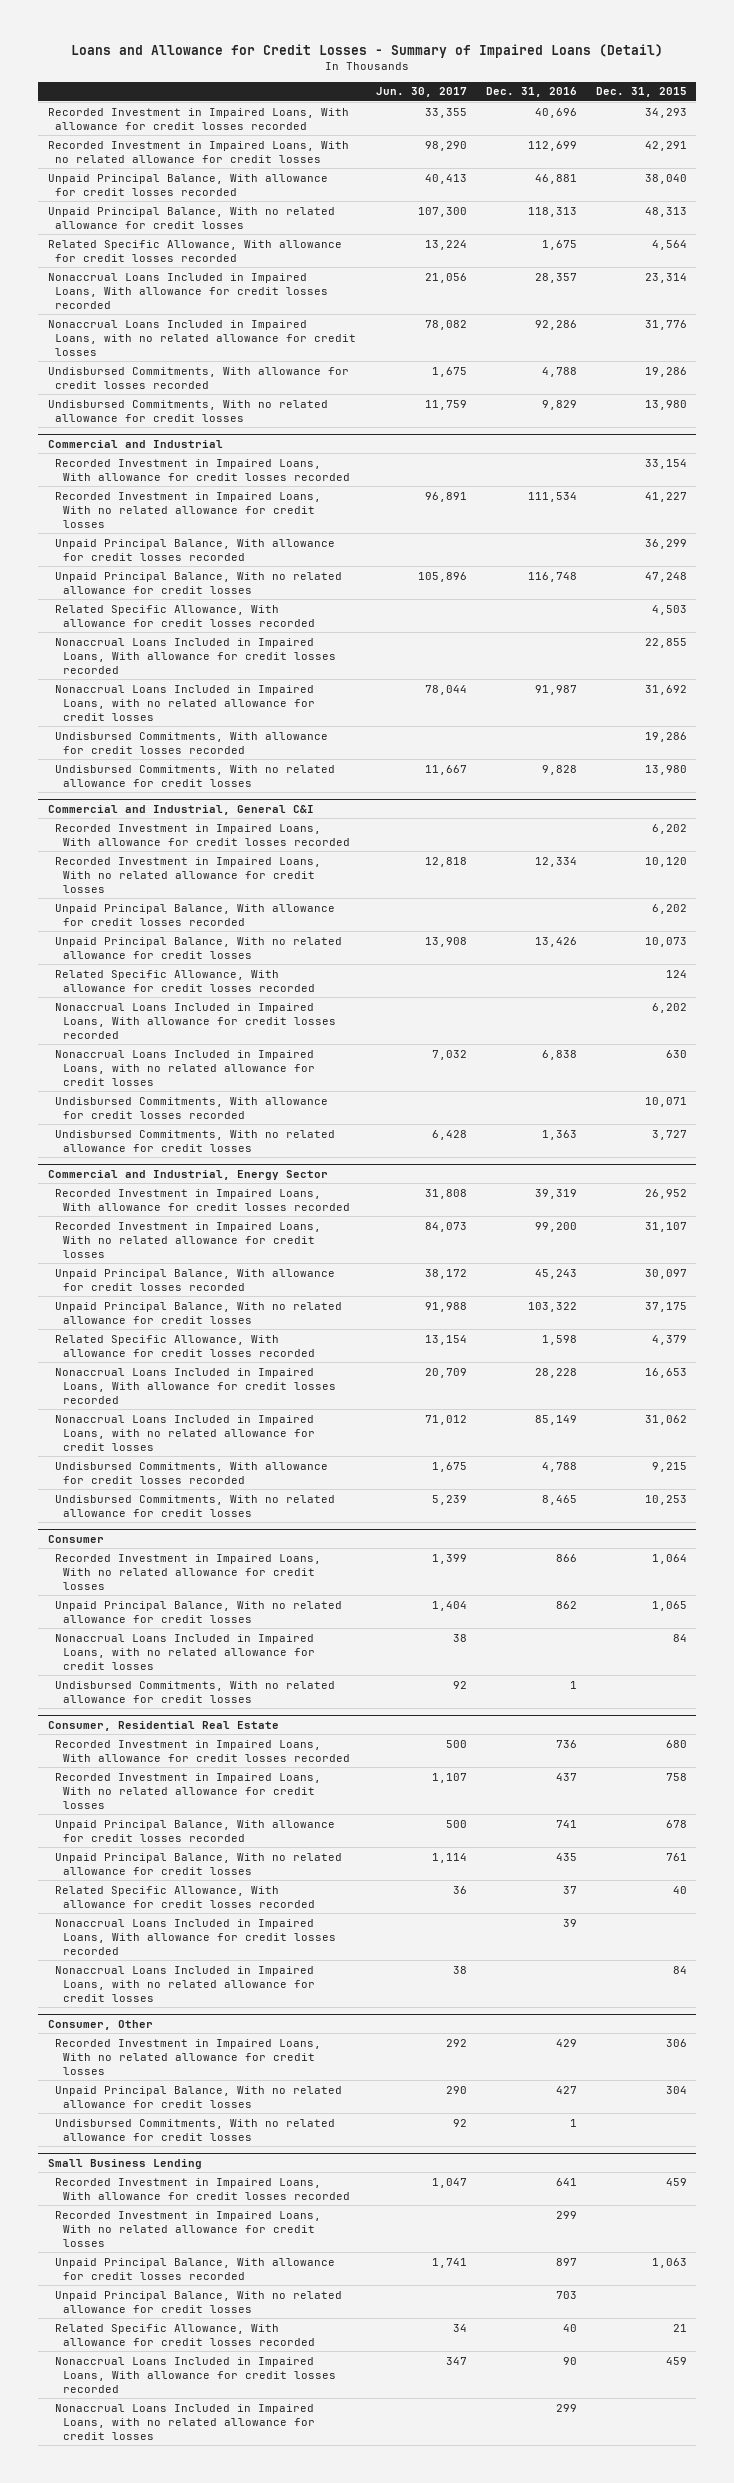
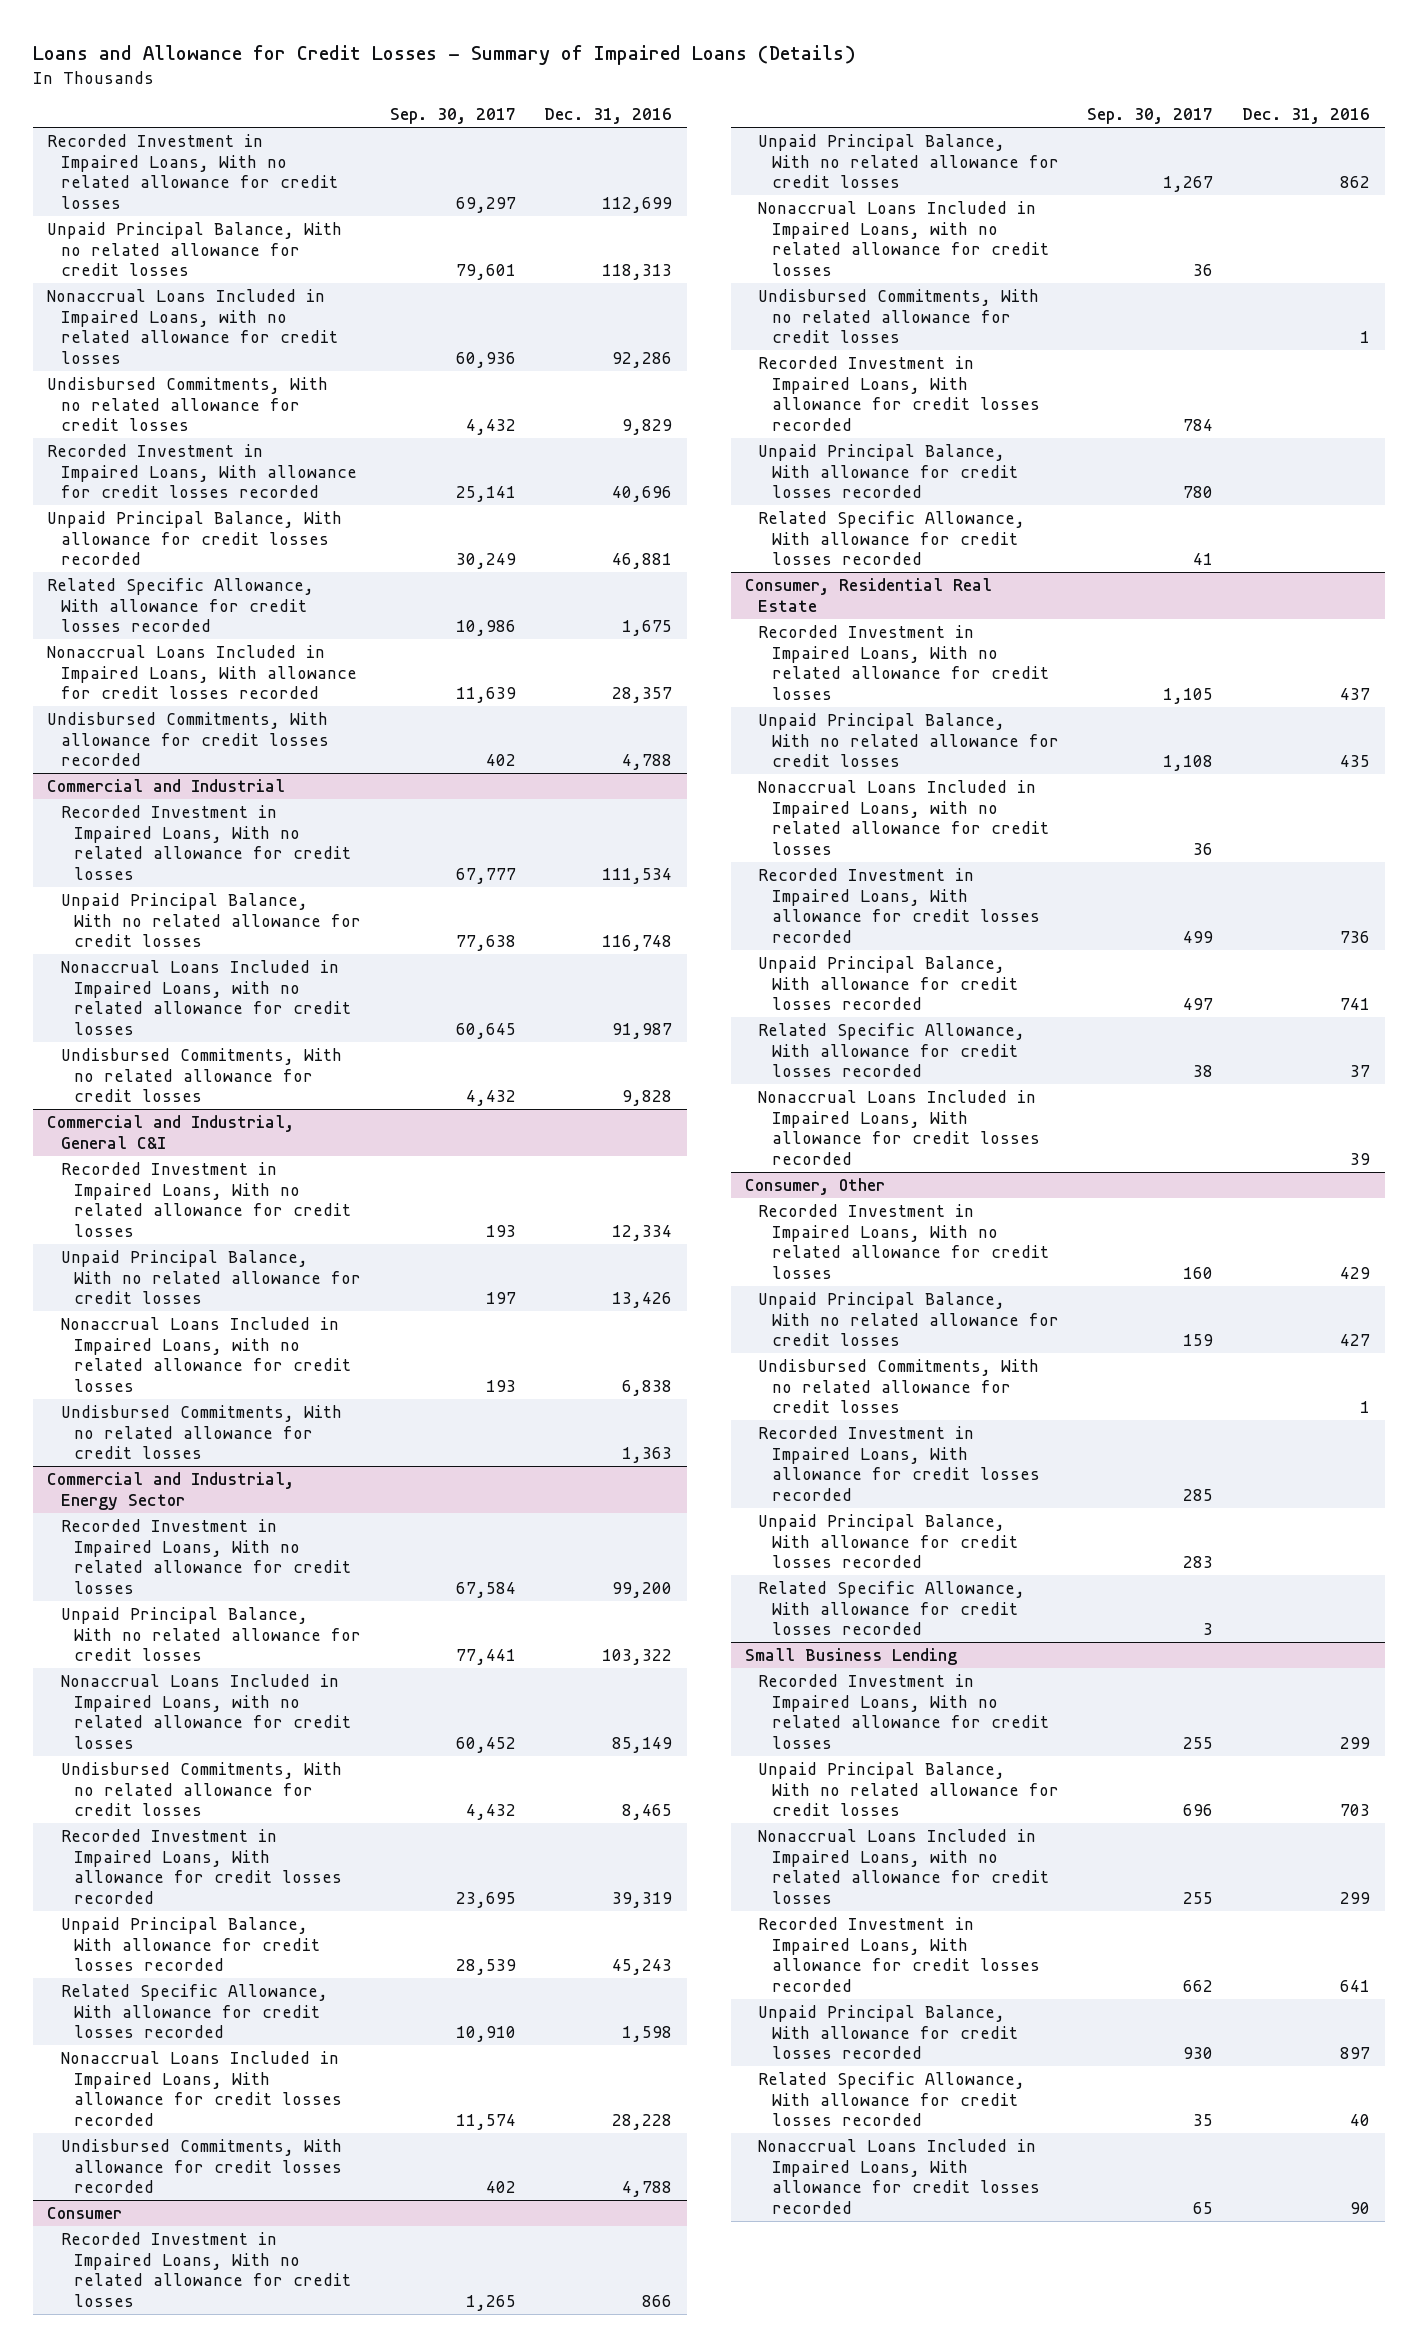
- Loans and Allowance for Credit Losses - Summary of Impaired Loans (Detail)
+ Loans and Allowance for Credit Losses - Summary of Impaired Loans (Details)
- | Jun. 30, 2017 | Dec. 31, 2016 | Dec. 31, 2015
+ | Sep. 30, 2017 | Dec. 31, 2016
moved up: Nonaccrual Loans Included in Impaired Loans, with no related allowance for credit losses | 60,936 | 92,286
moved up: Undisbursed Commitments, With no related allowance for credit losses | 4,432 | 9,829
moved down: Recorded Investment in Impaired Loans, With allowance for credit losses recorded | 25,141 | 40,696
moved down: Unpaid Principal Balance, With allowance for credit losses recorded | 30,249 | 46,881
@ Commercial and Industrial
- Recorded Investment in Impaired Loans, With allowance for credit losses recorded | | | 33,154
- Unpaid Principal Balance, With allowance for credit losses recorded | | | 36,299
- Related Specific Allowance, With allowance for credit losses recorded | | | 4,503
- Nonaccrual Loans Included in Impaired Loans, With allowance for credit losses recorded | | | 22,855
- Undisbursed Commitments, With allowance for credit losses recorded | | | 19,286
@ Commercial and Industrial, General C&I
- Recorded Investment in Impaired Loans, With allowance for credit losses recorded | | | 6,202
- Unpaid Principal Balance, With allowance for credit losses recorded | | | 6,202
- Related Specific Allowance, With allowance for credit losses recorded | | | 124
- Nonaccrual Loans Included in Impaired Loans, With allowance for credit losses recorded | | | 6,202
- Undisbursed Commitments, With allowance for credit losses recorded | | | 10,071
@ Commercial and Industrial, Energy Sector
moved up: Nonaccrual Loans Included in Impaired Loans, with no related allowance for credit losses | 60,452 | 85,149
moved up: Undisbursed Commitments, With no related allowance for credit losses | 4,432 | 8,465
moved down: Recorded Investment in Impaired Loans, With allowance for credit losses recorded | 23,695 | 39,319
moved down: Unpaid Principal Balance, With allowance for credit losses recorded | 28,539 | 45,243
@ Consumer
+ Recorded Investment in Impaired Loans, With allowance for credit losses recorded | 784 |
+ Unpaid Principal Balance, With allowance for credit losses recorded | 780 |
+ Related Specific Allowance, With allowance for credit losses recorded | 41 |
@ Consumer, Residential Real Estate
moved up: Nonaccrual Loans Included in Impaired Loans, with no related allowance for credit losses | 36 |
moved down: Recorded Investment in Impaired Loans, With allowance for credit losses recorded | 499 | 736
moved down: Unpaid Principal Balance, With allowance for credit losses recorded | 497 | 741
@ Consumer, Other
+ Recorded Investment in Impaired Loans, With allowance for credit losses recorded | 285 |
+ Unpaid Principal Balance, With allowance for credit losses recorded | 283 |
+ Related Specific Allowance, With allowance for credit losses recorded | 3 |
@ Small Business Lending
moved up: Nonaccrual Loans Included in Impaired Loans, with no related allowance for credit losses | 255 | 299
moved down: Recorded Investment in Impaired Loans, With allowance for credit losses recorded | 662 | 641
moved down: Unpaid Principal Balance, With allowance for credit losses recorded | 930 | 897

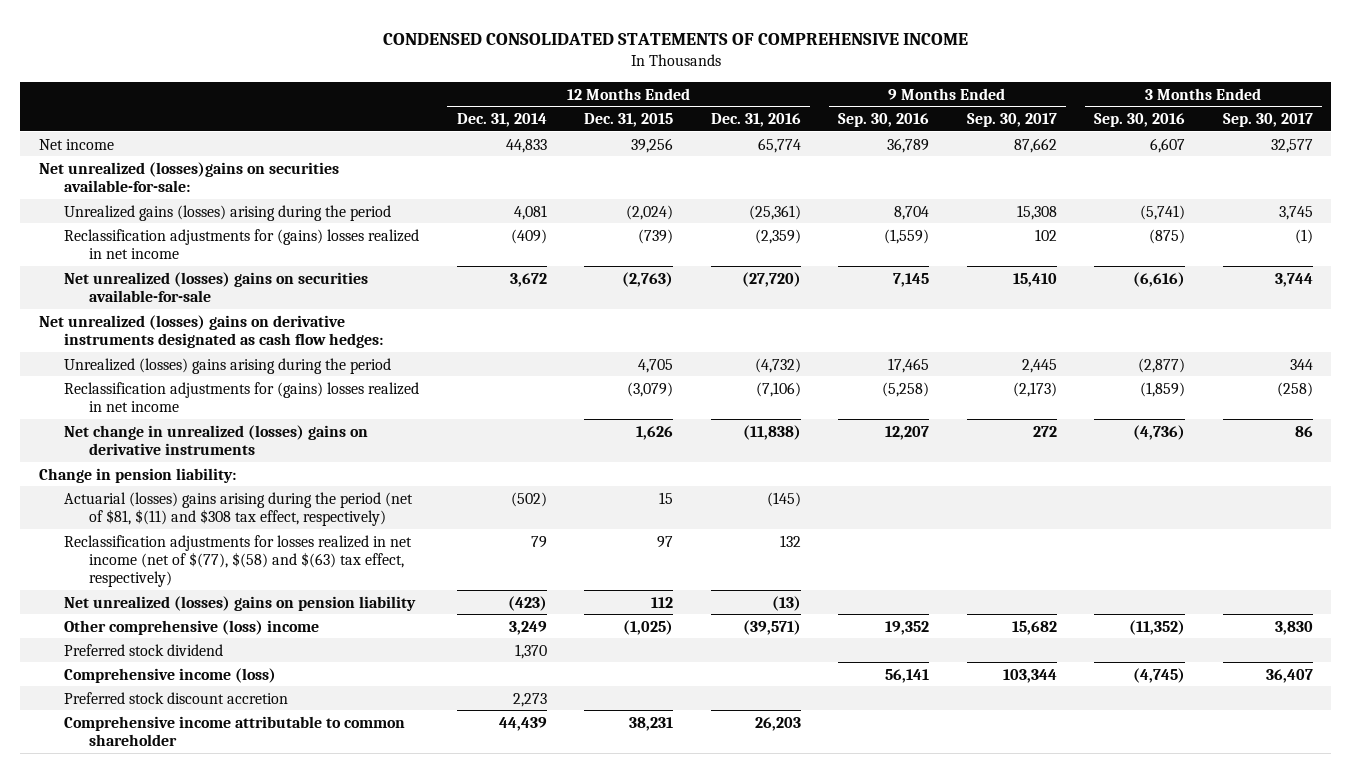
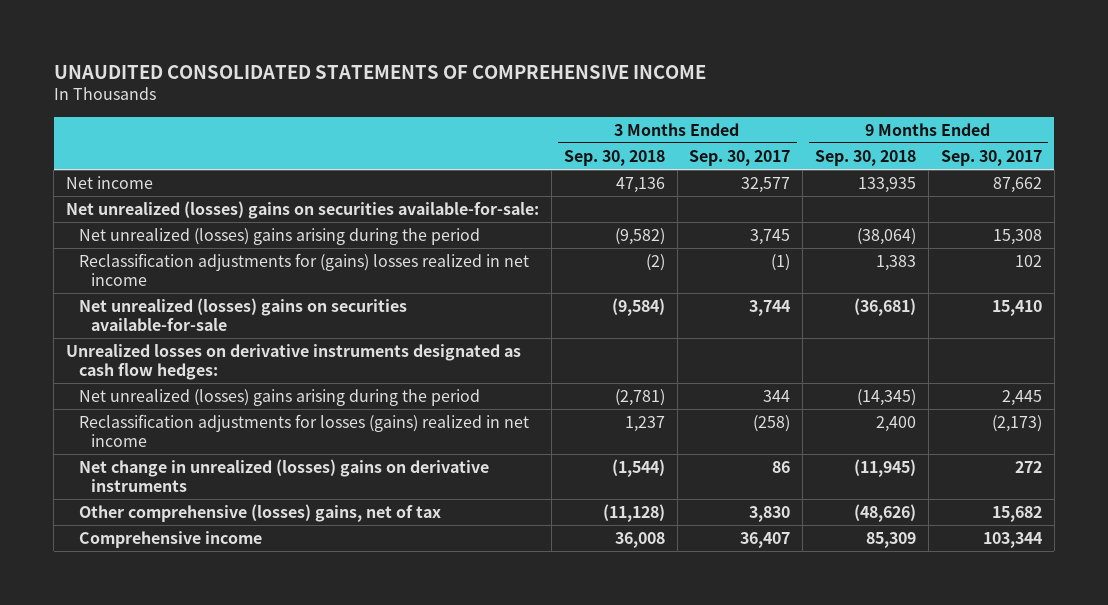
- CONDENSED CONSOLIDATED STATEMENTS OF COMPREHENSIVE INCOME
+ UNAUDITED CONSOLIDATED STATEMENTS OF COMPREHENSIVE INCOME
- | 12 Months Ended Dec. 31, 2014 | 12 Months Ended Dec. 31, 2015 | 12 Months Ended Dec. 31, 2016 | 9 Months Ended Sep. 30, 2016 | 9 Months Ended Sep. 30, 2017 | 3 Months Ended Sep. 30, 2016 | 3 Months Ended Sep. 30, 2017
+ | 3 Months Ended Sep. 30, 2018 | 3 Months Ended Sep. 30, 2017 | 9 Months Ended Sep. 30, 2018 | 9 Months Ended Sep. 30, 2017
- Net unrealized (losses)gains on securities available-for-sale:
- Unrealized gains (losses) arising during the period | 4,081 | (2,024) | (25,361) | 8,704 | 15,308 | (5,741) | 3,745
+ Net unrealized (losses) gains on securities available-for-sale:
+ Net unrealized (losses) gains arising during the period | (9,582) | 3,745 | (38,064) | 15,308
- Net unrealized (losses) gains on derivative instruments designated as cash flow hedges:
- Unrealized (losses) gains arising during the period | | 4,705 | (4,732) | 17,465 | 2,445 | (2,877) | 344
- Reclassification adjustments for (gains) losses realized in net income | | (3,079) | (7,106) | (5,258) | (2,173) | (1,859) | (258)
+ Unrealized losses on derivative instruments designated as cash flow hedges:
+ Net unrealized (losses) gains arising during the period | (2,781) | 344 | (14,345) | 2,445
+ Reclassification adjustments for losses (gains) realized in net income | 1,237 | (258) | 2,400 | (2,173)
- Change in pension liability:
- Actuarial (losses) gains arising during the period (net of $81, $(11) and $308 tax effect, respectively) | (502) | 15 | (145) | | | |
- Reclassification adjustments for losses realized in net income (net of $(77), $(58) and $(63) tax effect, respectively) | 79 | 97 | 132 | | | |
- Net unrealized (losses) gains on pension liability | (423) | 112 | (13) | | | |
- Other comprehensive (loss) income | 3,249 | (1,025) | (39,571) | 19,352 | 15,682 | (11,352) | 3,830
- Preferred stock dividend | 1,370 | | | | | |
- Comprehensive income (loss) | | | | 56,141 | 103,344 | (4,745) | 36,407
- Preferred stock discount accretion | 2,273 | | | | | |
- Comprehensive income attributable to common shareholder | 44,439 | 38,231 | 26,203 | | | |
+ Other comprehensive (losses) gains, net of tax | (11,128) | 3,830 | (48,626) | 15,682
+ Comprehensive income | 36,008 | 36,407 | 85,309 | 103,344

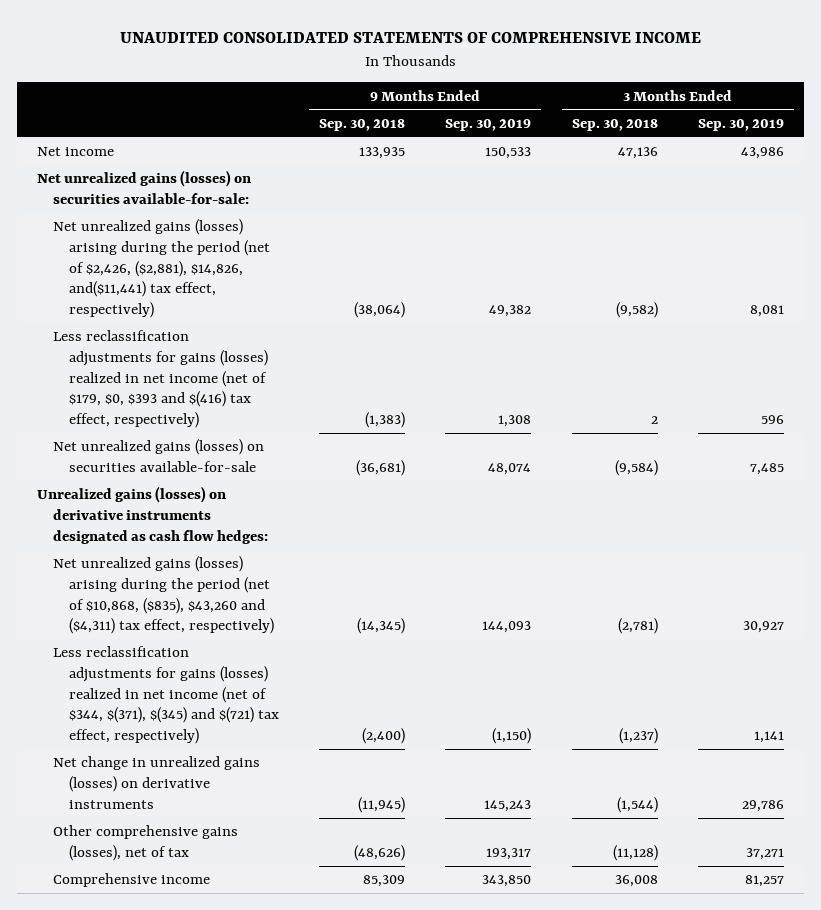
- | 3 Months Ended Sep. 30, 2018 | 3 Months Ended Sep. 30, 2017 | 9 Months Ended Sep. 30, 2018 | 9 Months Ended Sep. 30, 2017
+ | 9 Months Ended Sep. 30, 2018 | 9 Months Ended Sep. 30, 2019 | 3 Months Ended Sep. 30, 2018 | 3 Months Ended Sep. 30, 2019
- Net unrealized (losses) gains on securities available-for-sale:
- Net unrealized (losses) gains arising during the period | (9,582) | 3,745 | (38,064) | 15,308
- Reclassification adjustments for (gains) losses realized in net income | (2) | (1) | 1,383 | 102
- Net unrealized (losses) gains on securities available-for-sale | (9,584) | 3,744 | (36,681) | 15,410
- Unrealized losses on derivative instruments designated as cash flow hedges:
- Net unrealized (losses) gains arising during the period | (2,781) | 344 | (14,345) | 2,445
- Reclassification adjustments for losses (gains) realized in net income | 1,237 | (258) | 2,400 | (2,173)
- Net change in unrealized (losses) gains on derivative instruments | (1,544) | 86 | (11,945) | 272
- Other comprehensive (losses) gains, net of tax | (11,128) | 3,830 | (48,626) | 15,682
+ Net unrealized gains (losses) on securities available-for-sale:
+ Net unrealized gains (losses) arising during the period (net of $2,426, ($2,881), $14,826, and($11,441) tax effect, respectively) | (38,064) | 49,382 | (9,582) | 8,081
+ Less reclassification adjustments for gains (losses) realized in net income (net of $179, $0, $393 and $(416) tax effect, respectively) | (1,383) | 1,308 | 2 | 596
+ Net unrealized gains (losses) on securities available-for-sale | (36,681) | 48,074 | (9,584) | 7,485
+ Unrealized gains (losses) on derivative instruments designated as cash flow hedges:
+ Net unrealized gains (losses) arising during the period (net of $10,868, ($835), $43,260 and ($4,311) tax effect, respectively) | (14,345) | 144,093 | (2,781) | 30,927
+ Less reclassification adjustments for gains (losses) realized in net income (net of $344, $(371), $(345) and $(721) tax effect, respectively) | (2,400) | (1,150) | (1,237) | 1,141
+ Net change in unrealized gains (losses) on derivative instruments | (11,945) | 145,243 | (1,544) | 29,786
+ Other comprehensive gains (losses), net of tax | (48,626) | 193,317 | (11,128) | 37,271

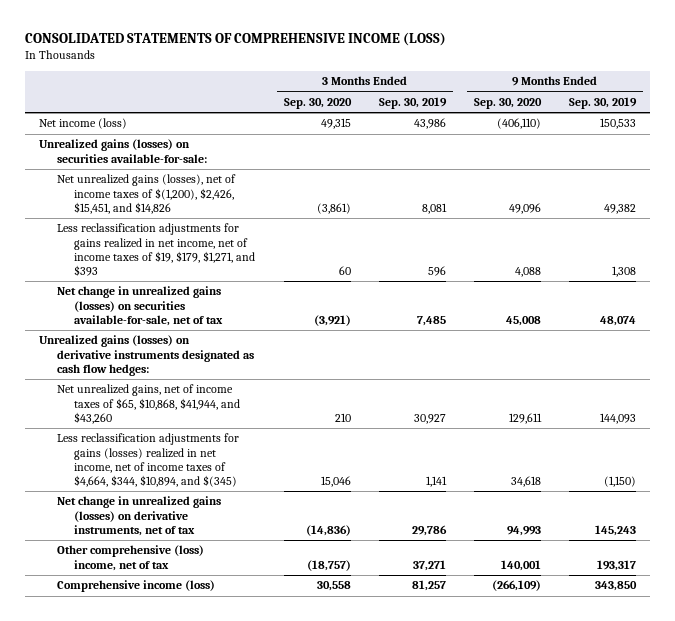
- UNAUDITED CONSOLIDATED STATEMENTS OF COMPREHENSIVE INCOME
+ CONSOLIDATED STATEMENTS OF COMPREHENSIVE INCOME (LOSS)
- | 9 Months Ended Sep. 30, 2018 | 9 Months Ended Sep. 30, 2019 | 3 Months Ended Sep. 30, 2018 | 3 Months Ended Sep. 30, 2019
+ | 3 Months Ended Sep. 30, 2020 | 3 Months Ended Sep. 30, 2019 | 9 Months Ended Sep. 30, 2020 | 9 Months Ended Sep. 30, 2019
- Net income | 133,935 | 150,533 | 47,136 | 43,986
- Net unrealized gains (losses) on securities available-for-sale:
- Net unrealized gains (losses) arising during the period (net of $2,426, ($2,881), $14,826, and($11,441) tax effect, respectively) | (38,064) | 49,382 | (9,582) | 8,081
- Less reclassification adjustments for gains (losses) realized in net income (net of $179, $0, $393 and $(416) tax effect, respectively) | (1,383) | 1,308 | 2 | 596
- Net unrealized gains (losses) on securities available-for-sale | (36,681) | 48,074 | (9,584) | 7,485
+ Net income (loss) | 49,315 | 43,986 | (406,110) | 150,533
+ Unrealized gains (losses) on securities available-for-sale:
+ Net unrealized gains (losses), net of income taxes of $(1,200), $2,426, $15,451, and $14,826 | (3,861) | 8,081 | 49,096 | 49,382
+ Less reclassification adjustments for gains realized in net income, net of income taxes of $19, $179, $1,271, and $393 | 60 | 596 | 4,088 | 1,308
+ Net change in unrealized gains (losses) on securities available-for-sale, net of tax | (3,921) | 7,485 | 45,008 | 48,074
- Net unrealized gains (losses) arising during the period (net of $10,868, ($835), $43,260 and ($4,311) tax effect, respectively) | (14,345) | 144,093 | (2,781) | 30,927
- Less reclassification adjustments for gains (losses) realized in net income (net of $344, $(371), $(345) and $(721) tax effect, respectively) | (2,400) | (1,150) | (1,237) | 1,141
- Net change in unrealized gains (losses) on derivative instruments | (11,945) | 145,243 | (1,544) | 29,786
- Other comprehensive gains (losses), net of tax | (48,626) | 193,317 | (11,128) | 37,271
- Comprehensive income | 85,309 | 343,850 | 36,008 | 81,257
+ Net unrealized gains, net of income taxes of $65, $10,868, $41,944, and $43,260 | 210 | 30,927 | 129,611 | 144,093
+ Less reclassification adjustments for gains (losses) realized in net income, net of income taxes of $4,664, $344, $10,894, and $(345) | 15,046 | 1,141 | 34,618 | (1,150)
+ Net change in unrealized gains (losses) on derivative instruments, net of tax | (14,836) | 29,786 | 94,993 | 145,243
+ Other comprehensive (loss) income, net of tax | (18,757) | 37,271 | 140,001 | 193,317
+ Comprehensive income (loss) | 30,558 | 81,257 | (266,109) | 343,850

